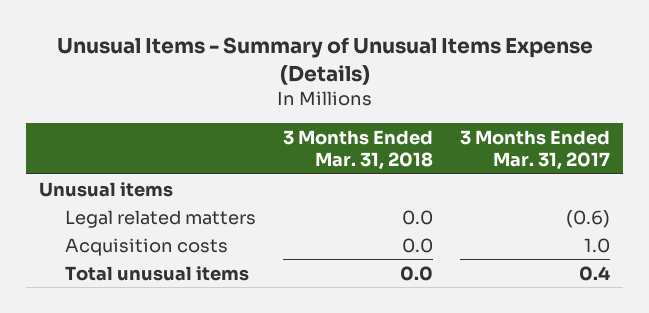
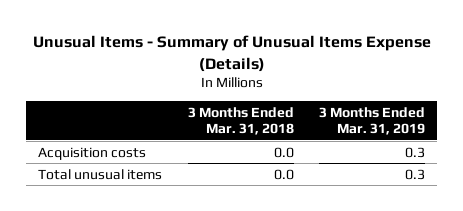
- | 3 Months Ended Mar. 31, 2018 | 3 Months Ended Mar. 31, 2017
+ | 3 Months Ended Mar. 31, 2018 | 3 Months Ended Mar. 31, 2019
- Unusual items
- Legal related matters | 0.0 | (0.6)

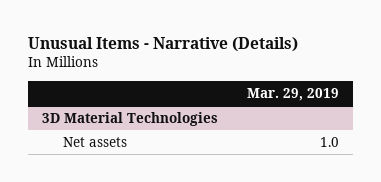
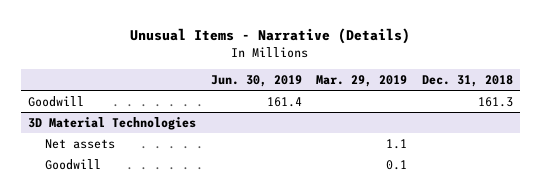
- | Mar. 29, 2019
+ | Jun. 30, 2019 | Mar. 29, 2019 | Dec. 31, 2018
+ Goodwill | 161.4 | | 161.3
@ 3D Material Technologies
- Net assets | 1.0
+ Net assets | | 1.1 |
+ Goodwill | | 0.1 |

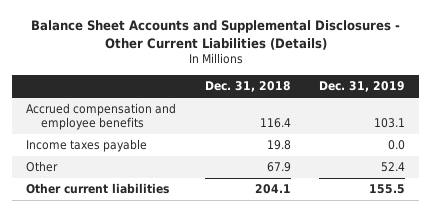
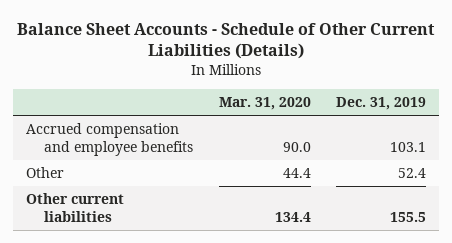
- Balance Sheet Accounts and Supplemental Disclosures - Other Current Liabilities (Details)
+ Balance Sheet Accounts - Schedule of Other Current Liabilities (Details)
- | Dec. 31, 2018 | Dec. 31, 2019
+ | Mar. 31, 2020 | Dec. 31, 2019
- Income taxes payable | 19.8 | 0.0

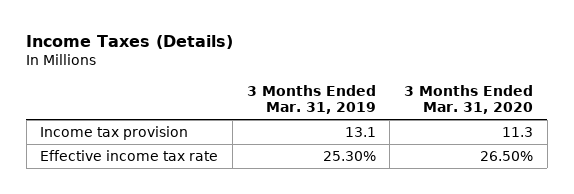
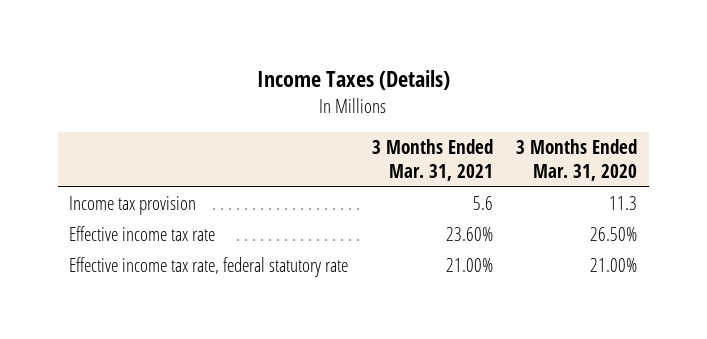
- | 3 Months Ended Mar. 31, 2019 | 3 Months Ended Mar. 31, 2020
+ | 3 Months Ended Mar. 31, 2021 | 3 Months Ended Mar. 31, 2020
+ Effective income tax rate, federal statutory rate | 21.00% | 21.00%

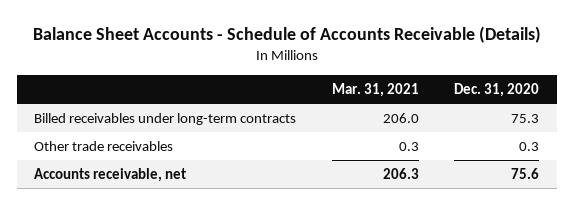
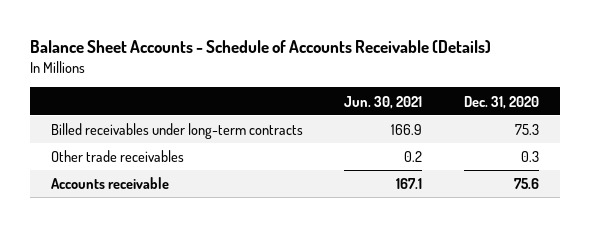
- | Mar. 31, 2021 | Dec. 31, 2020
+ | Jun. 30, 2021 | Dec. 31, 2020
- Accounts receivable, net | 206.3 | 75.6
+ Accounts receivable | 167.1 | 75.6

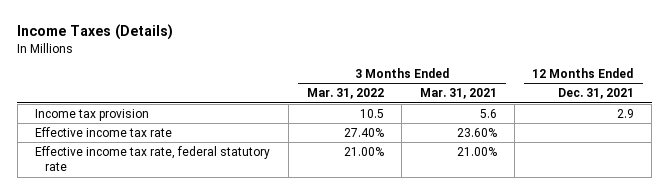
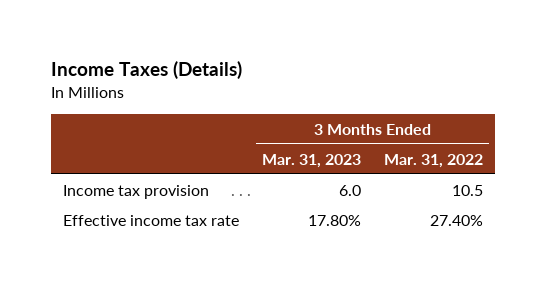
- | 3 Months Ended Mar. 31, 2022 | 3 Months Ended Mar. 31, 2021 | 12 Months Ended Dec. 31, 2021
+ | 3 Months Ended Mar. 31, 2023 | 3 Months Ended Mar. 31, 2022
- Effective income tax rate, federal statutory rate | 21.00% | 21.00% |

